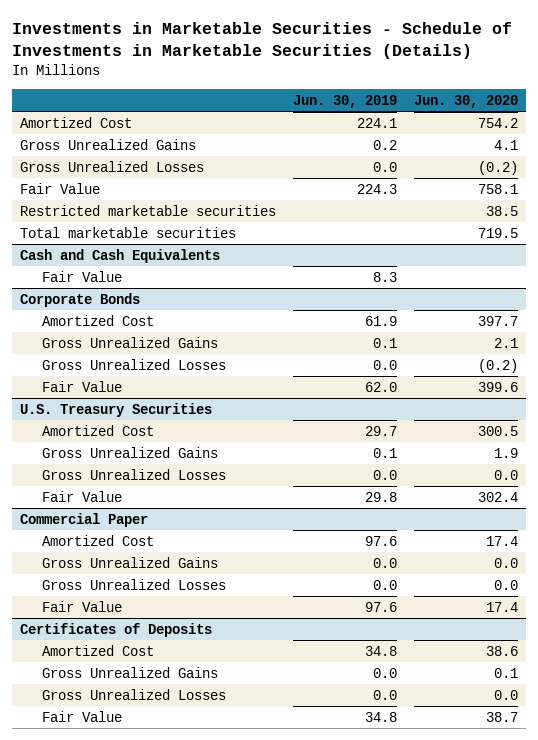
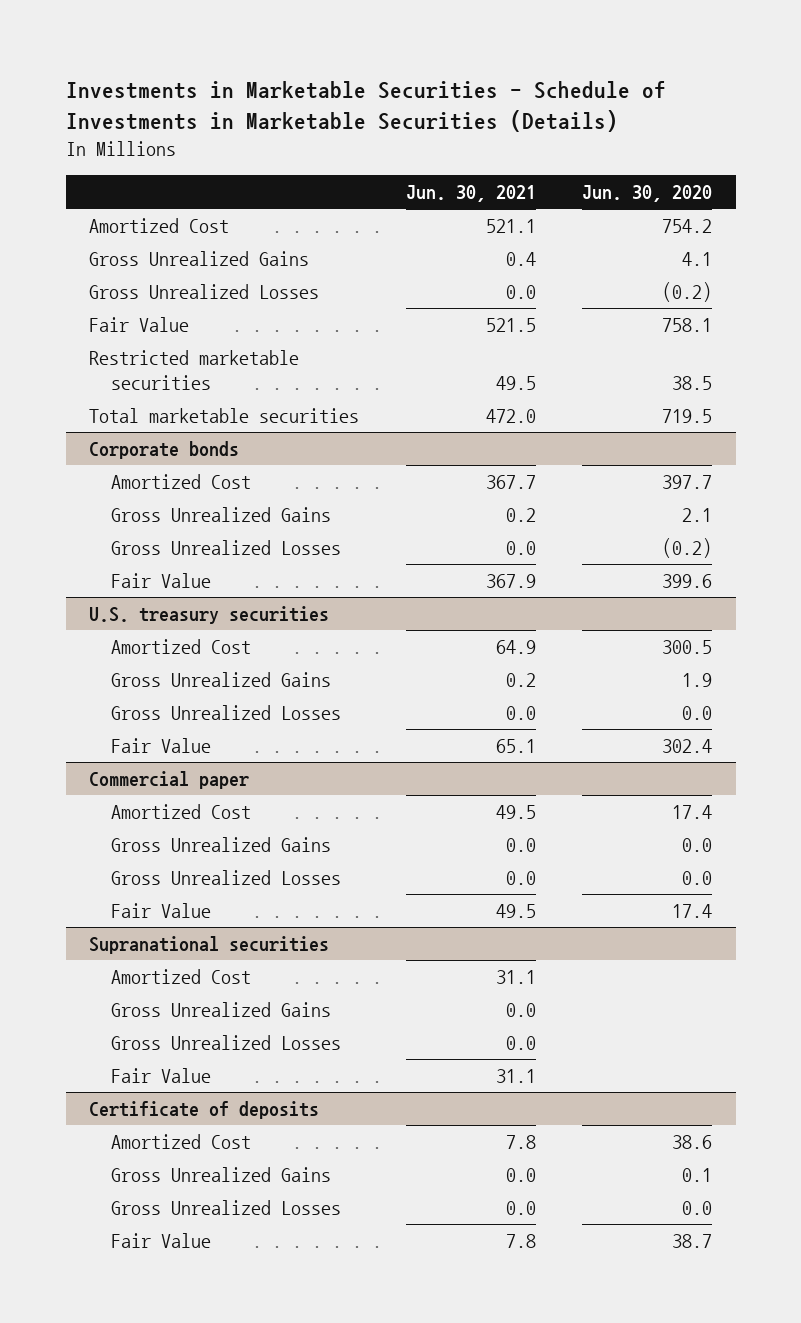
- | Jun. 30, 2019 | Jun. 30, 2020
+ | Jun. 30, 2021 | Jun. 30, 2020
- Cash and Cash Equivalents
- Fair Value | 8.3 |
- Corporate Bonds
+ Corporate bonds
- U.S. Treasury Securities
+ U.S. treasury securities
- Commercial Paper
+ Commercial paper
- Certificates of Deposits
+ Supranational securities
+ Amortized Cost | 31.1 |
+ Gross Unrealized Gains | 0.0 |
+ Gross Unrealized Losses | 0.0 |
+ Fair Value | 31.1 |
+ Certificate of deposits

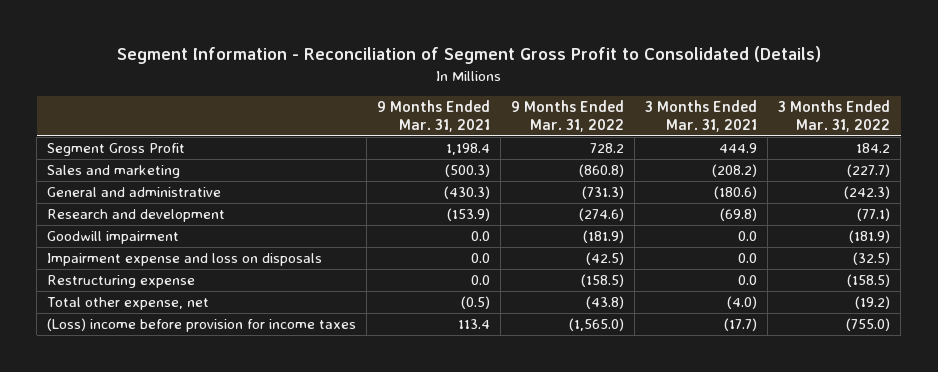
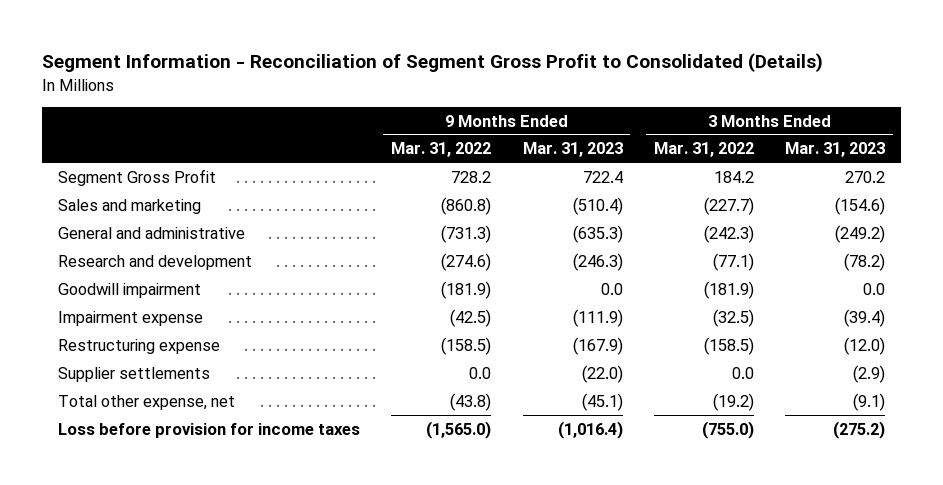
- | 9 Months Ended Mar. 31, 2021 | 9 Months Ended Mar. 31, 2022 | 3 Months Ended Mar. 31, 2021 | 3 Months Ended Mar. 31, 2022
+ | 9 Months Ended Mar. 31, 2022 | 9 Months Ended Mar. 31, 2023 | 3 Months Ended Mar. 31, 2022 | 3 Months Ended Mar. 31, 2023
- Impairment expense and loss on disposals | 0.0 | (42.5) | 0.0 | (32.5)
+ Impairment expense | (42.5) | (111.9) | (32.5) | (39.4)
+ Supplier settlements | 0.0 | (22.0) | 0.0 | (2.9)
- (Loss) income before provision for income taxes | 113.4 | (1,565.0) | (17.7) | (755.0)
+ Loss before provision for income taxes | (1,565.0) | (1,016.4) | (755.0) | (275.2)

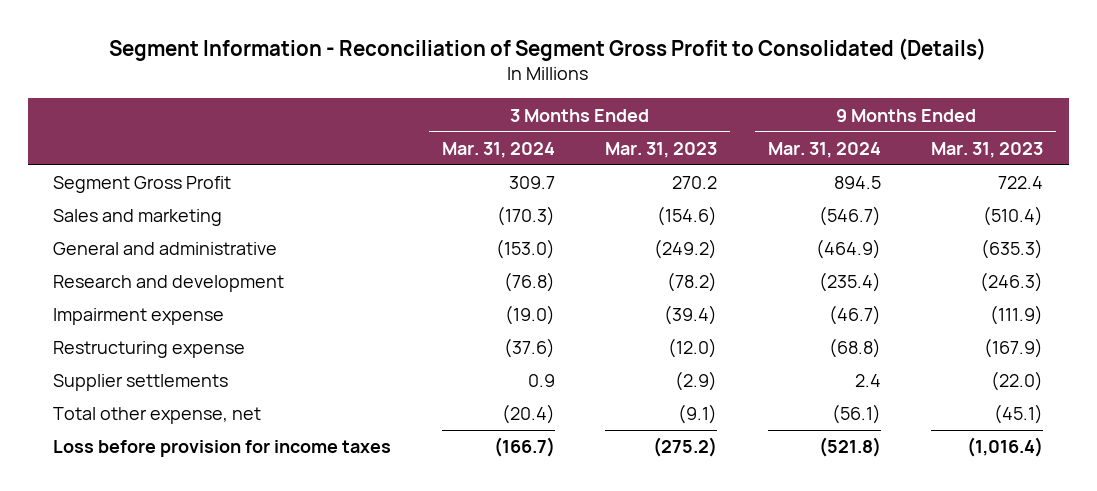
- | 9 Months Ended Mar. 31, 2022 | 9 Months Ended Mar. 31, 2023 | 3 Months Ended Mar. 31, 2022 | 3 Months Ended Mar. 31, 2023
+ | 3 Months Ended Mar. 31, 2024 | 3 Months Ended Mar. 31, 2023 | 9 Months Ended Mar. 31, 2024 | 9 Months Ended Mar. 31, 2023
- Goodwill impairment | (181.9) | 0.0 | (181.9) | 0.0

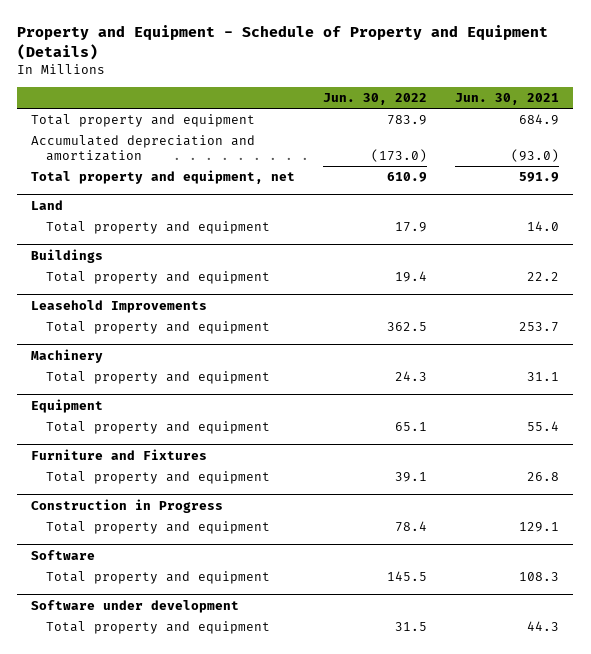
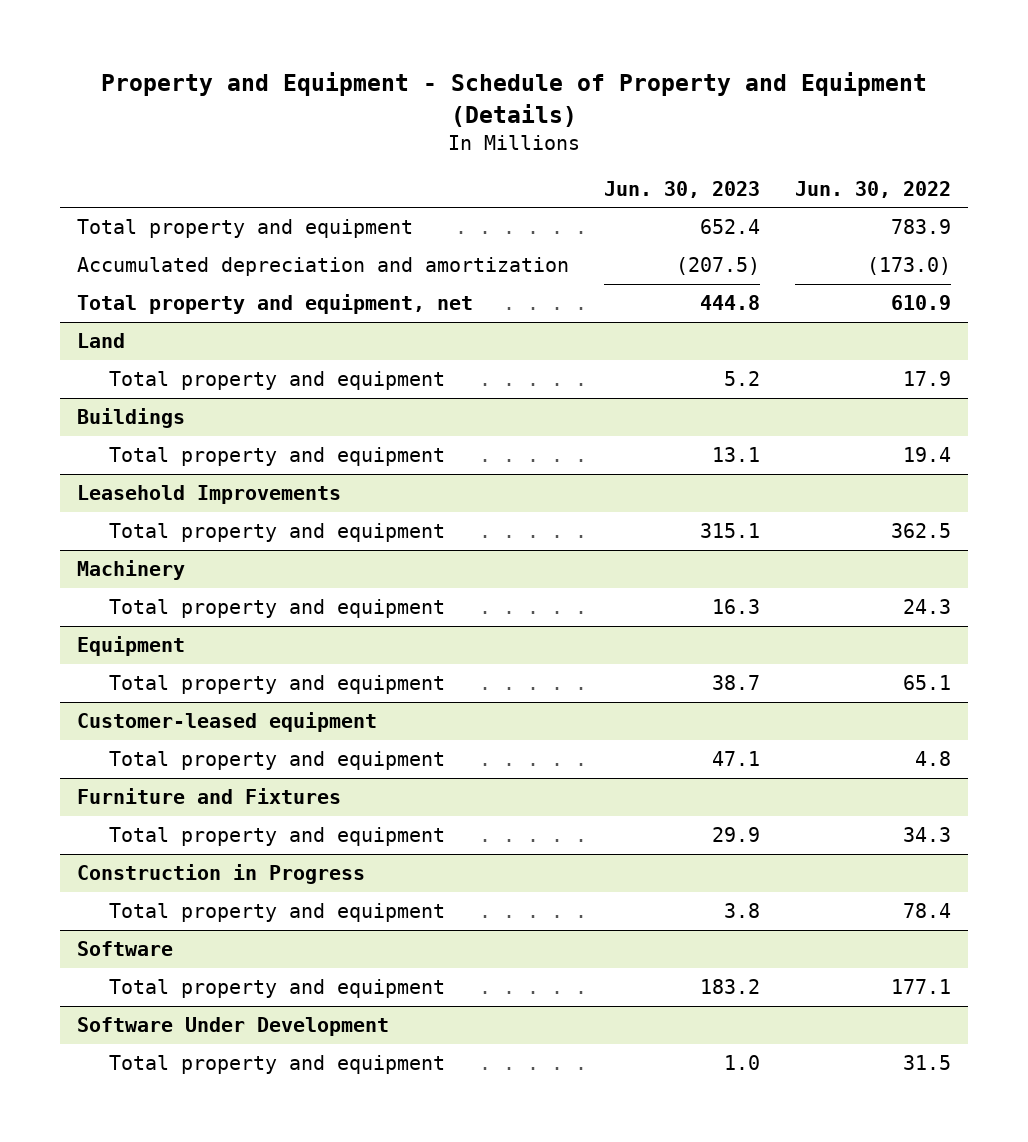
- | Jun. 30, 2022 | Jun. 30, 2021
+ | Jun. 30, 2023 | Jun. 30, 2022
+ Customer-leased equipment
+ Total property and equipment | 47.1 | 4.8
@ Furniture and Fixtures
- Total property and equipment | 39.1 | 26.8
+ Total property and equipment | 29.9 | 34.3
@ Software
- Total property and equipment | 145.5 | 108.3
- Software under development
@ Software
+ Total property and equipment | 183.2 | 177.1
+ Software Under Development

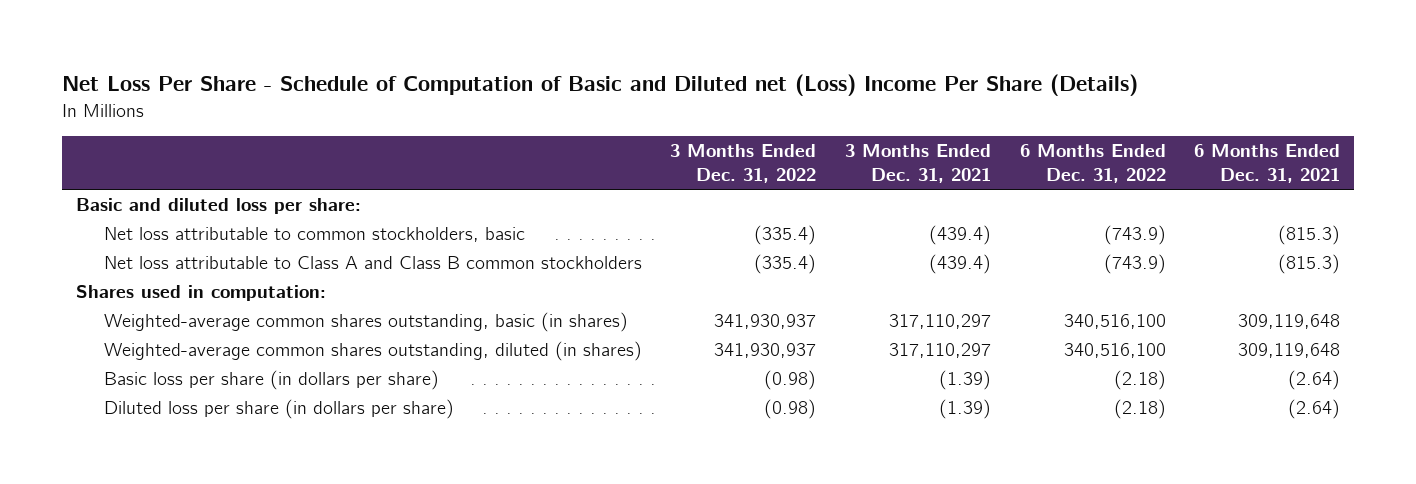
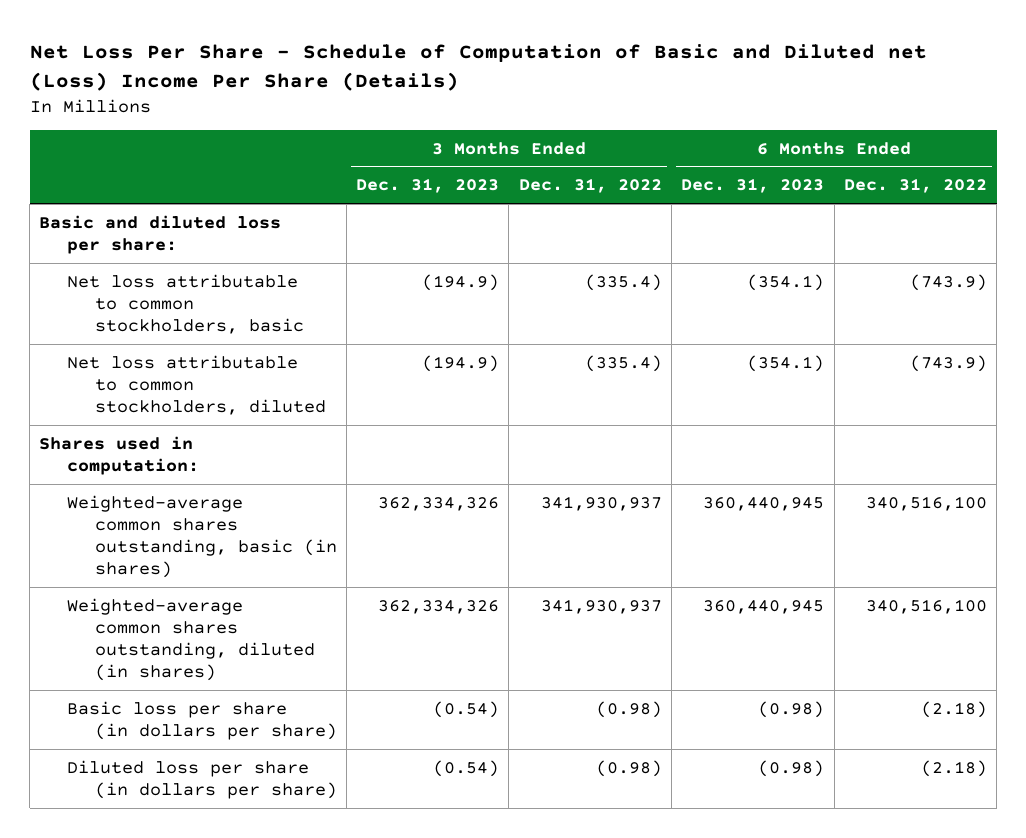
- | 3 Months Ended Dec. 31, 2022 | 3 Months Ended Dec. 31, 2021 | 6 Months Ended Dec. 31, 2022 | 6 Months Ended Dec. 31, 2021
+ | 3 Months Ended Dec. 31, 2023 | 3 Months Ended Dec. 31, 2022 | 6 Months Ended Dec. 31, 2023 | 6 Months Ended Dec. 31, 2022
- Net loss attributable to Class A and Class B common stockholders | (335.4) | (439.4) | (743.9) | (815.3)
+ Net loss attributable to common stockholders, diluted | (194.9) | (335.4) | (354.1) | (743.9)

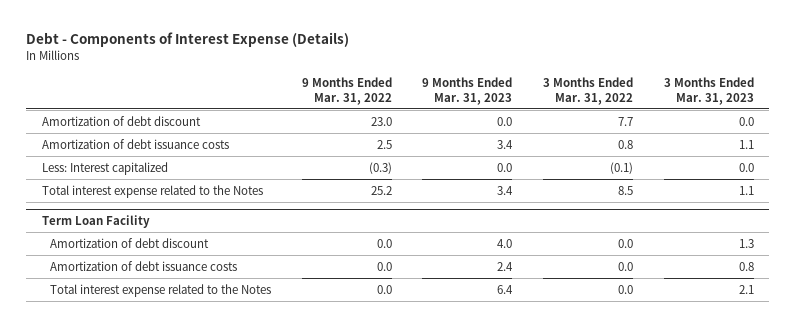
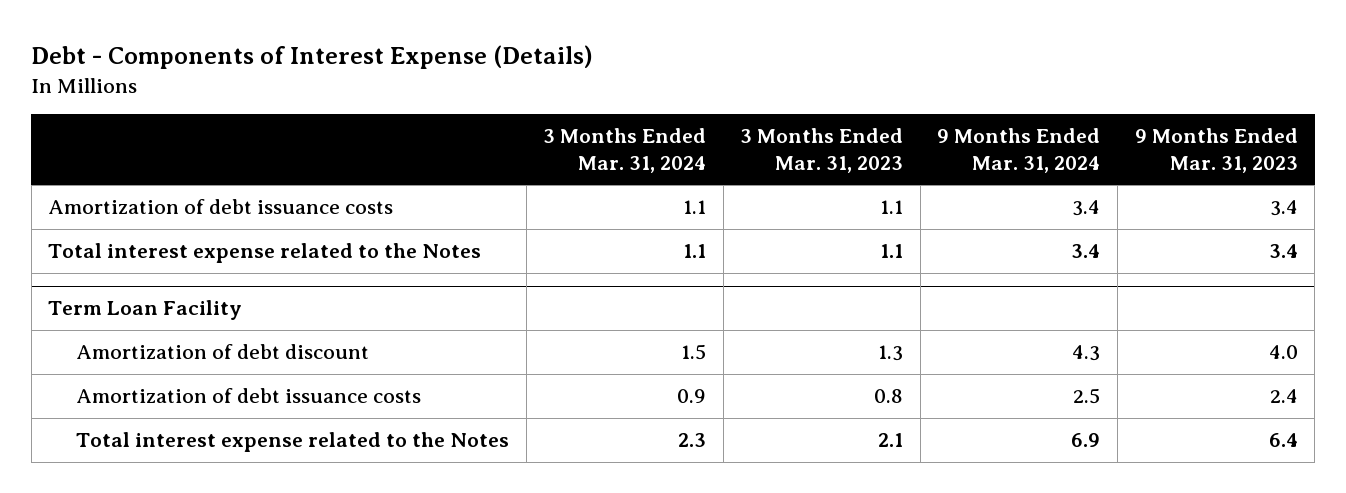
- | 9 Months Ended Mar. 31, 2022 | 9 Months Ended Mar. 31, 2023 | 3 Months Ended Mar. 31, 2022 | 3 Months Ended Mar. 31, 2023
+ | 3 Months Ended Mar. 31, 2024 | 3 Months Ended Mar. 31, 2023 | 9 Months Ended Mar. 31, 2024 | 9 Months Ended Mar. 31, 2023
- Amortization of debt discount | 23.0 | 0.0 | 7.7 | 0.0
- Less: Interest capitalized | (0.3) | 0.0 | (0.1) | 0.0

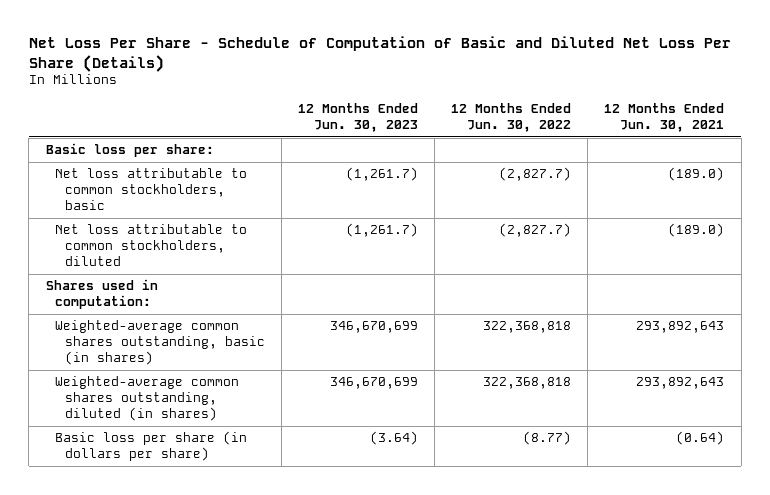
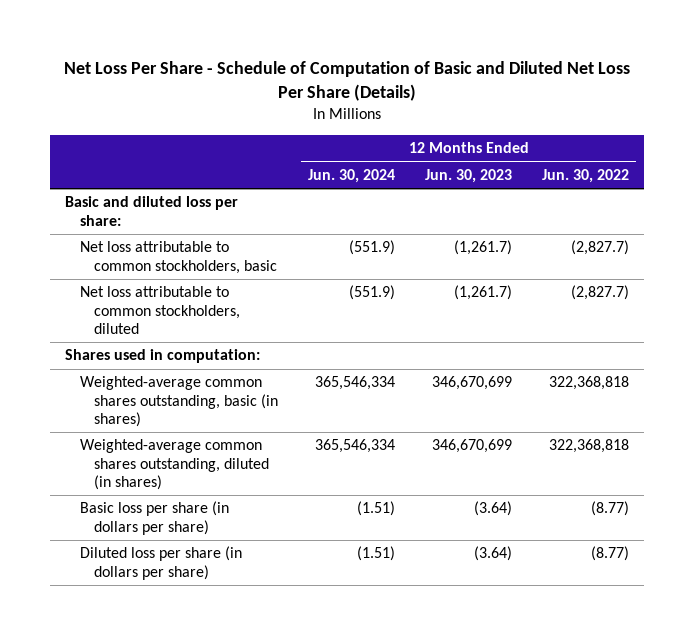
- | 12 Months Ended Jun. 30, 2023 | 12 Months Ended Jun. 30, 2022 | 12 Months Ended Jun. 30, 2021
+ | 12 Months Ended Jun. 30, 2024 | 12 Months Ended Jun. 30, 2023 | 12 Months Ended Jun. 30, 2022
- Basic loss per share:
+ Basic and diluted loss per share:
+ Diluted loss per share (in dollars per share) | (1.51) | (3.64) | (8.77)

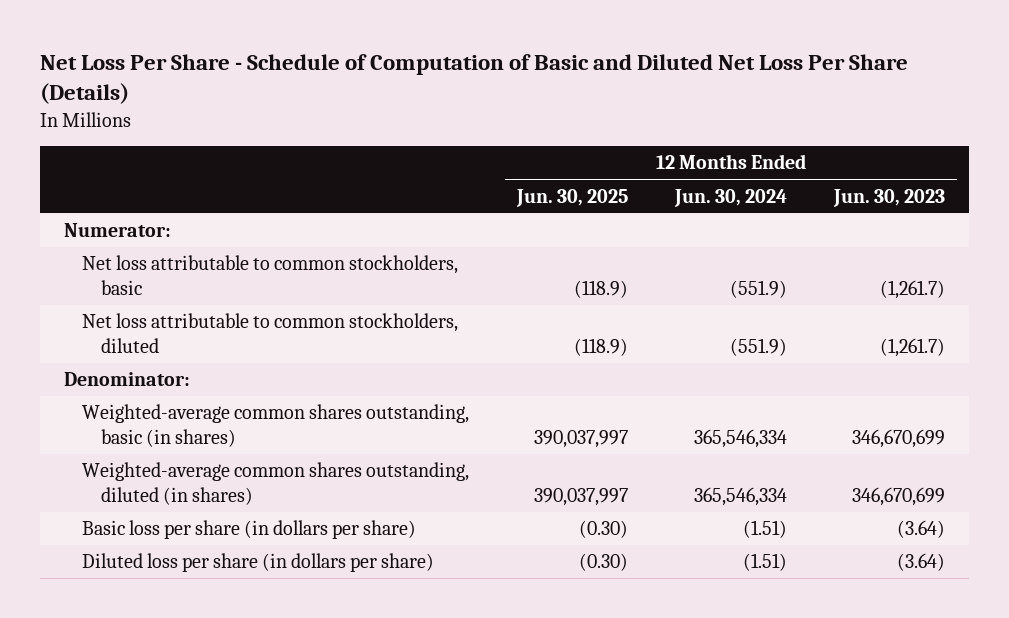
- | 12 Months Ended Jun. 30, 2024 | 12 Months Ended Jun. 30, 2023 | 12 Months Ended Jun. 30, 2022
+ | 12 Months Ended Jun. 30, 2025 | 12 Months Ended Jun. 30, 2024 | 12 Months Ended Jun. 30, 2023
- Basic and diluted loss per share:
+ Numerator:
- Shares used in computation:
+ Denominator:

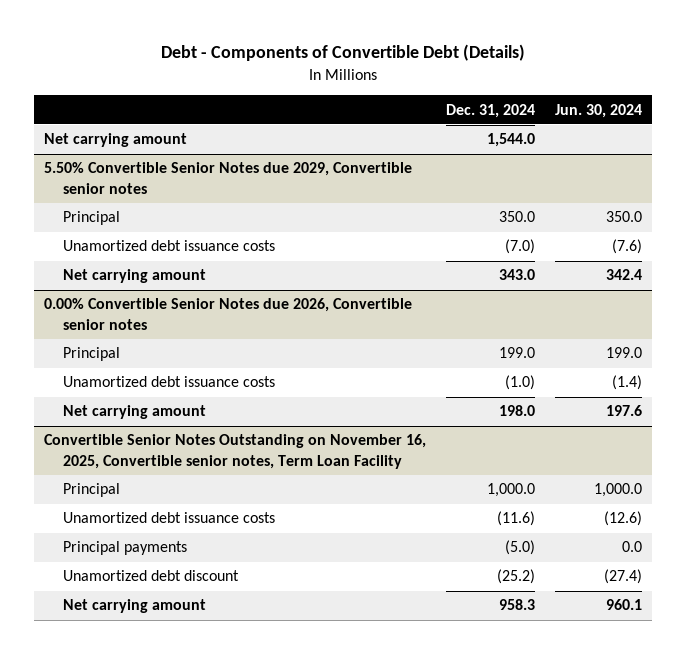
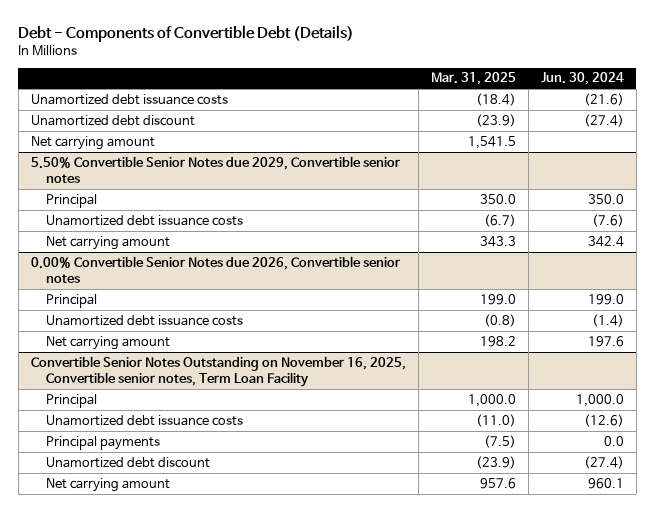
- | Dec. 31, 2024 | Jun. 30, 2024
+ | Mar. 31, 2025 | Jun. 30, 2024
+ Unamortized debt issuance costs | (18.4) | (21.6)
+ Unamortized debt discount | (23.9) | (27.4)

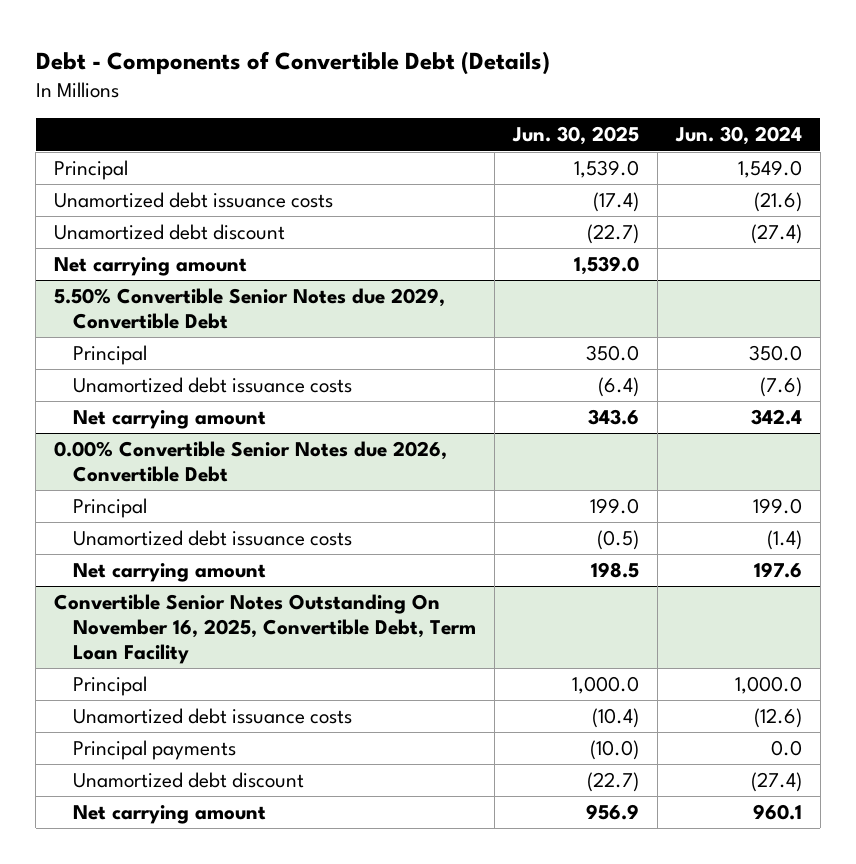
- | Mar. 31, 2025 | Jun. 30, 2024
+ | Jun. 30, 2025 | Jun. 30, 2024
+ Principal | 1,539.0 | 1,549.0
- 5.50% Convertible Senior Notes due 2029, Convertible senior notes
+ 5.50% Convertible Senior Notes due 2029, Convertible Debt
- 0.00% Convertible Senior Notes due 2026, Convertible senior notes
+ 0.00% Convertible Senior Notes due 2026, Convertible Debt
- Convertible Senior Notes Outstanding on November 16, 2025, Convertible senior notes, Term Loan Facility
+ Convertible Senior Notes Outstanding On November 16, 2025, Convertible Debt, Term Loan Facility

